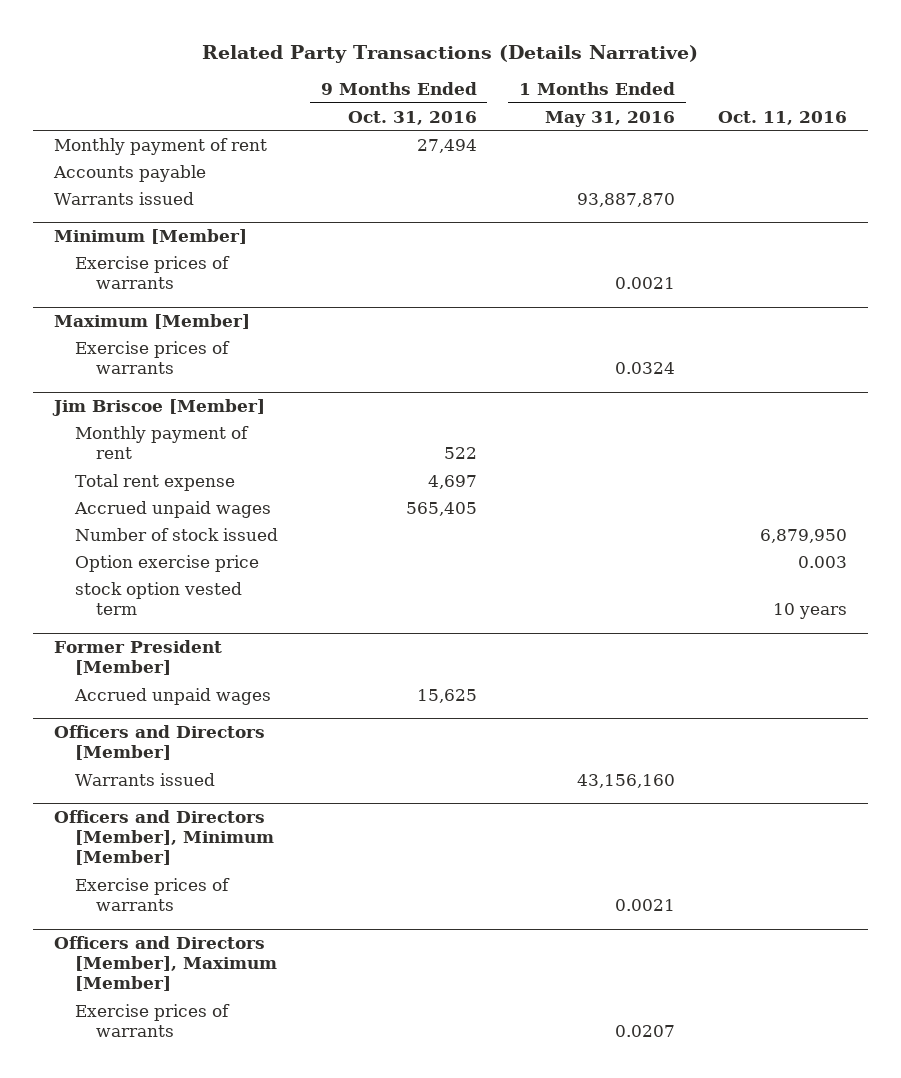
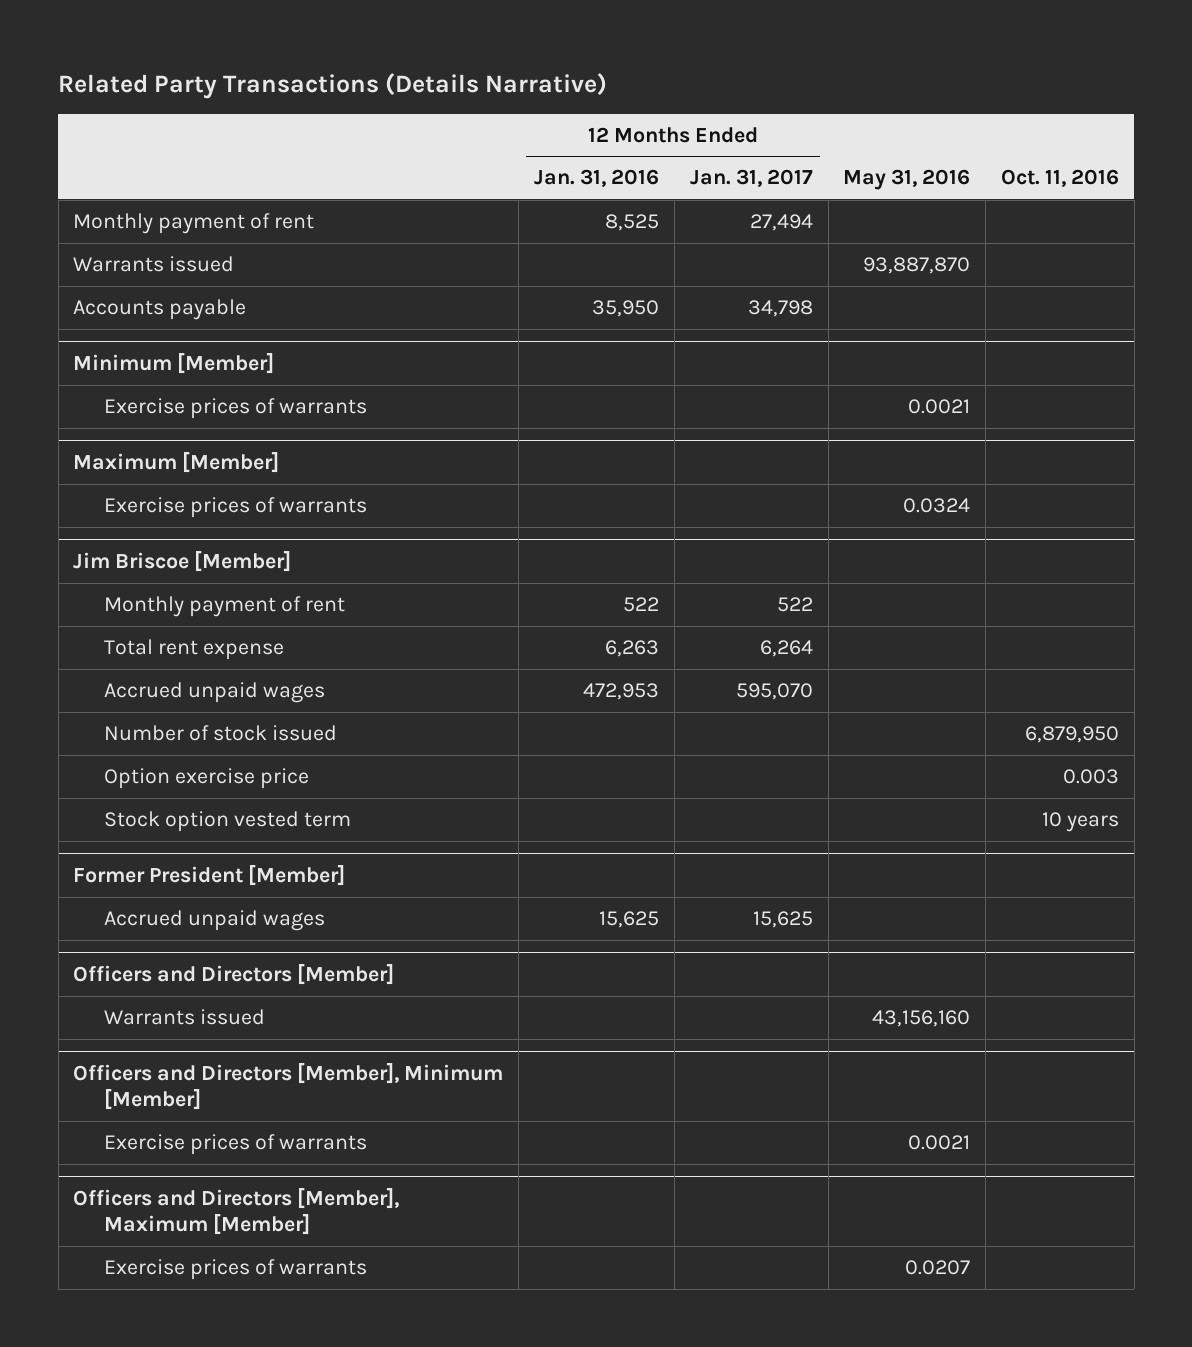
- | 9 Months Ended Oct. 31, 2016 | 1 Months Ended May 31, 2016 | Oct. 11, 2016
+ | 12 Months Ended Jan. 31, 2016 | 12 Months Ended Jan. 31, 2017 | May 31, 2016 | Oct. 11, 2016
moved down: Accounts payable | 35,950 | 34,798 | |
@ Jim Briscoe [Member]
- stock option vested term | | | 10 years
+ Stock option vested term | | | | 10 years

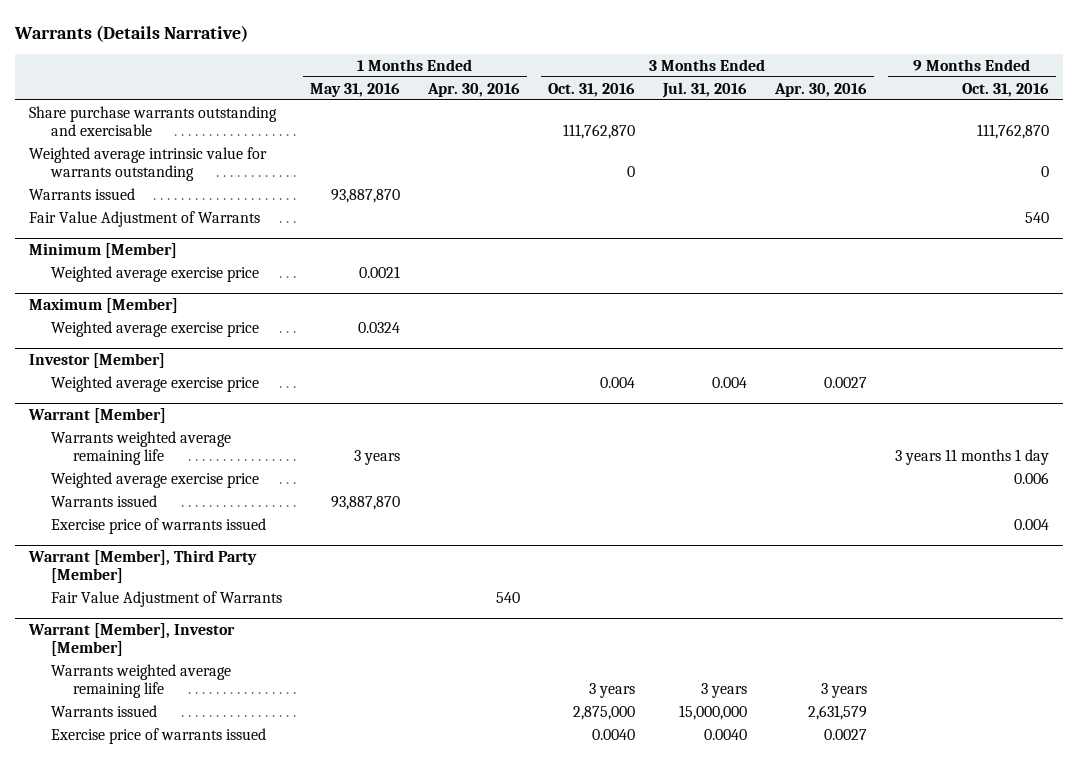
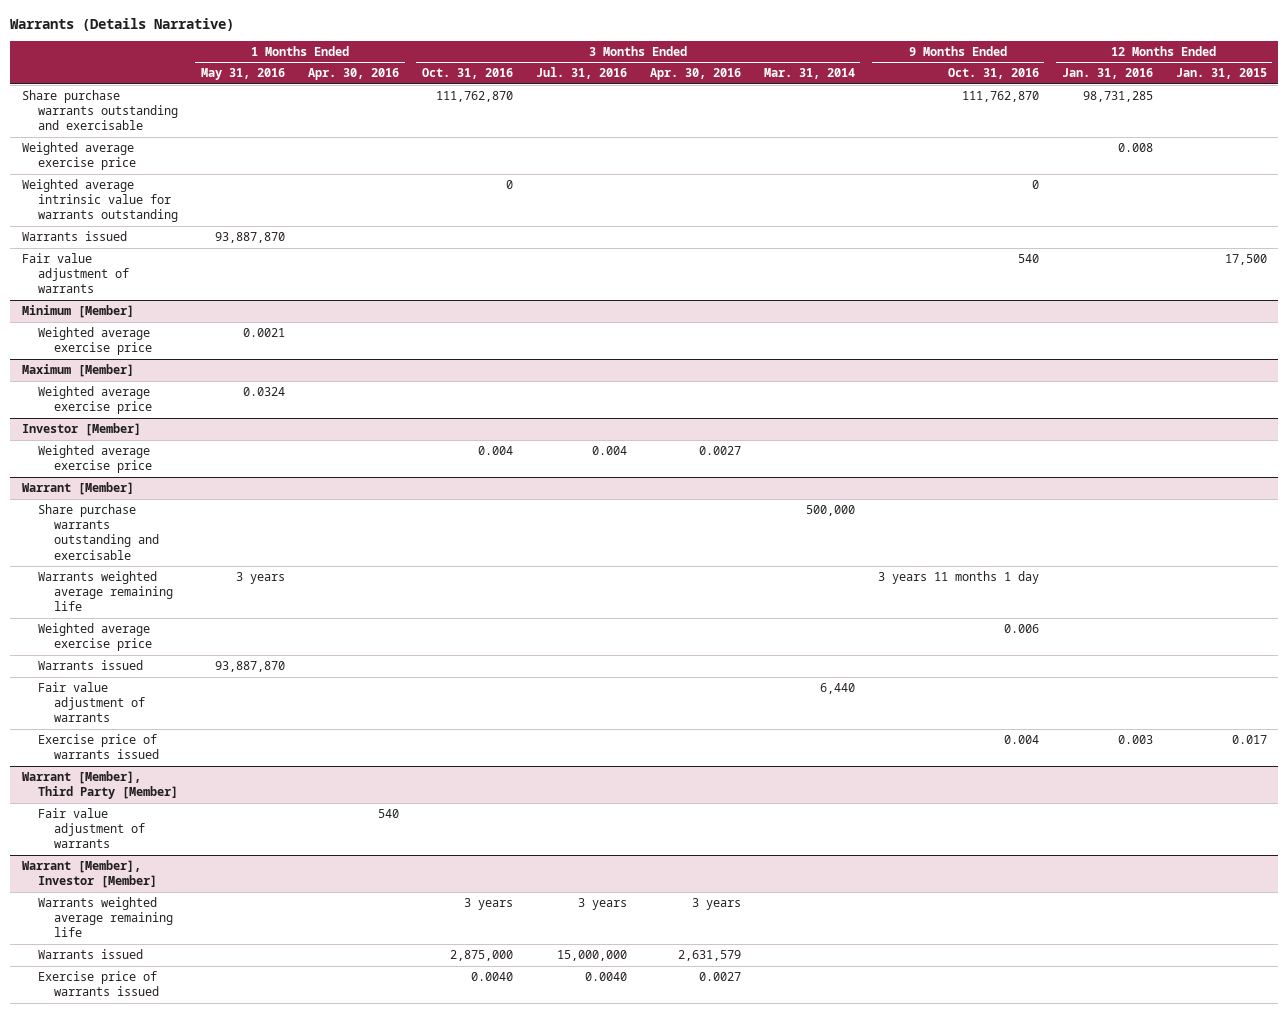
- | 1 Months Ended May 31, 2016 | 1 Months Ended Apr. 30, 2016 | 3 Months Ended Oct. 31, 2016 | 3 Months Ended Jul. 31, 2016 | 3 Months Ended Apr. 30, 2016 | 9 Months Ended Oct. 31, 2016
+ | 1 Months Ended May 31, 2016 | 1 Months Ended Apr. 30, 2016 | 3 Months Ended Oct. 31, 2016 | 3 Months Ended Jul. 31, 2016 | 3 Months Ended Apr. 30, 2016 | 3 Months Ended Mar. 31, 2014 | 9 Months Ended Oct. 31, 2016 | 12 Months Ended Jan. 31, 2016 | 12 Months Ended Jan. 31, 2015
+ Weighted average exercise price | | | | | | | | 0.008 |
- Fair Value Adjustment of Warrants | | | | | | 540
+ Fair value adjustment of warrants | | | | | | | 540 | | 17,500
@ Warrant [Member]
+ Share purchase warrants outstanding and exercisable | | | | | | 500,000 | | |
+ Fair value adjustment of warrants | | | | | | 6,440 | | |
@ Warrant [Member], Third Party [Member]
- Fair Value Adjustment of Warrants | | 540 | | | |
+ Fair value adjustment of warrants | | 540 | | | | | | |

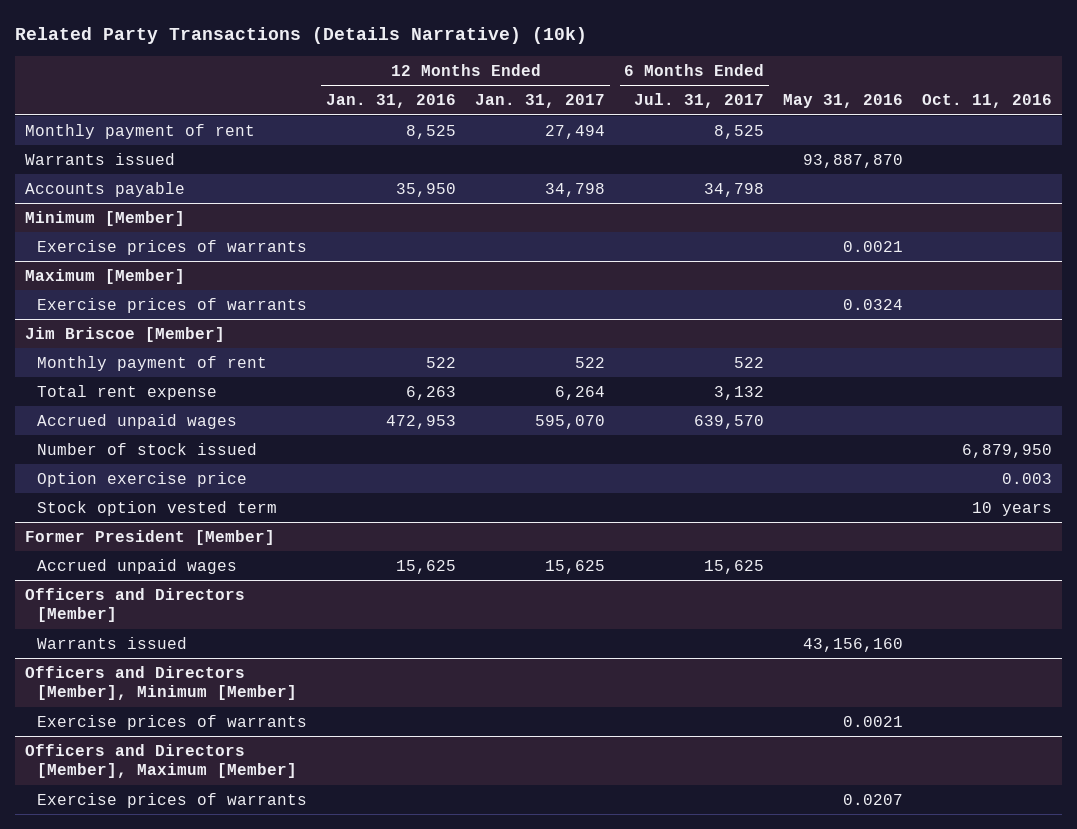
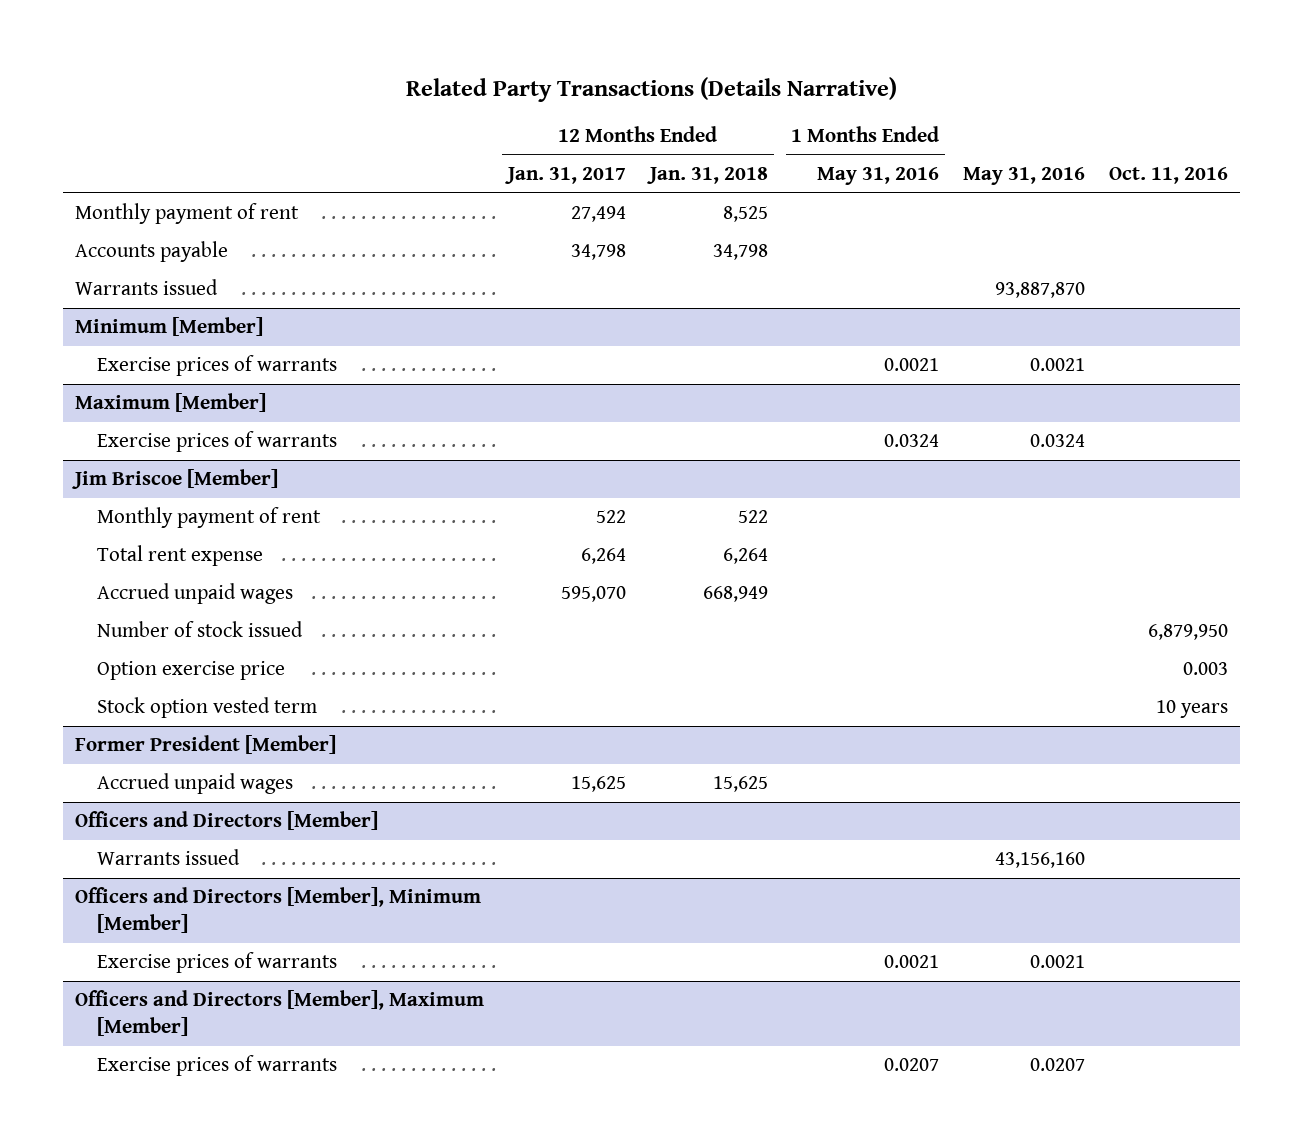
- Related Party Transactions (Details Narrative) (10k)
+ Related Party Transactions (Details Narrative)
- | 12 Months Ended Jan. 31, 2016 | 12 Months Ended Jan. 31, 2017 | 6 Months Ended Jul. 31, 2017 | May 31, 2016 | Oct. 11, 2016
+ | 12 Months Ended Jan. 31, 2017 | 12 Months Ended Jan. 31, 2018 | 1 Months Ended May 31, 2016 | May 31, 2016 | Oct. 11, 2016
moved down: Warrants issued | | | | 93,887,870 |

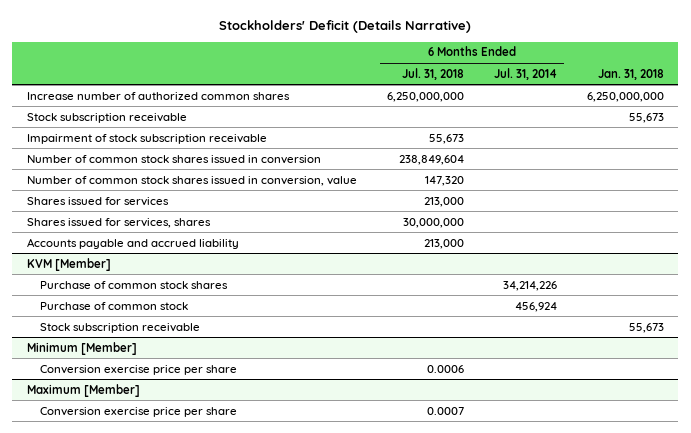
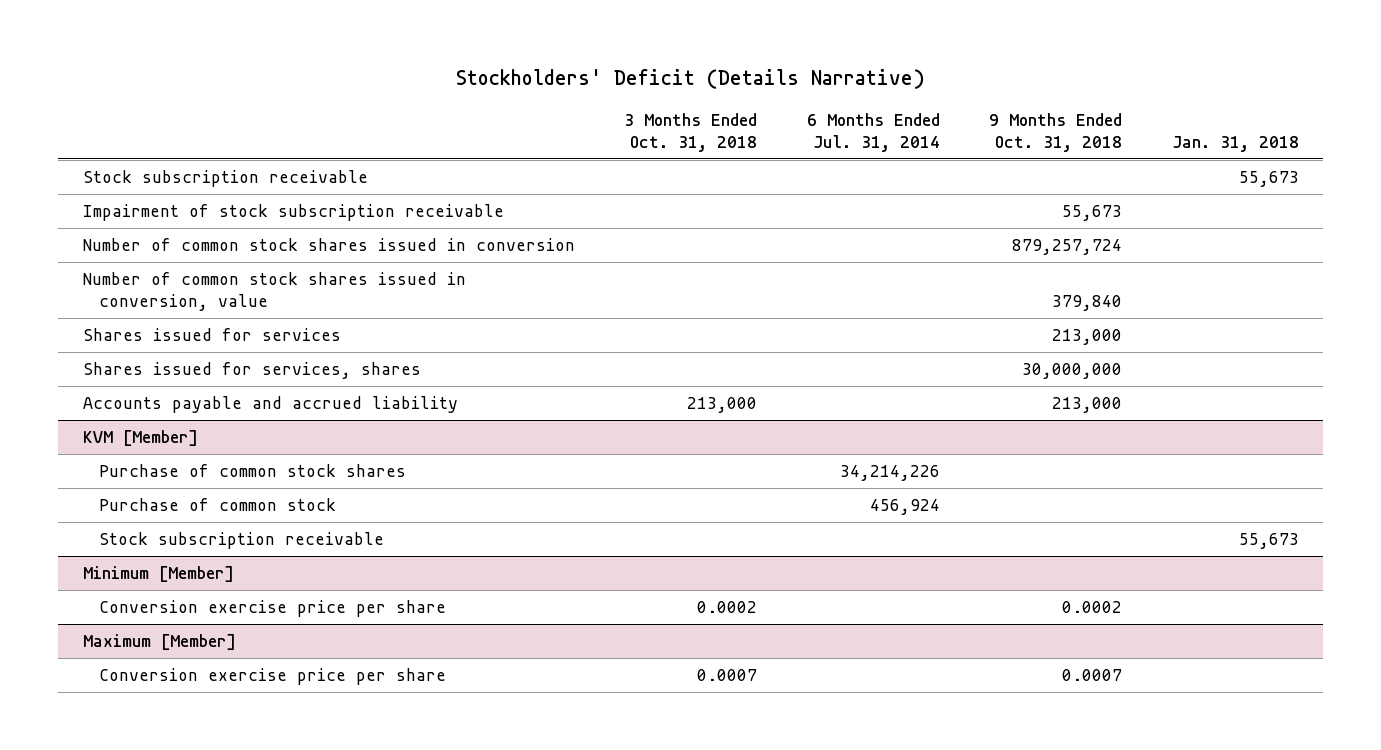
- | 6 Months Ended Jul. 31, 2018 | 6 Months Ended Jul. 31, 2014 | Jan. 31, 2018
+ | 3 Months Ended Oct. 31, 2018 | 6 Months Ended Jul. 31, 2014 | 9 Months Ended Oct. 31, 2018 | Jan. 31, 2018
- Increase number of authorized common shares | 6,250,000,000 | | 6,250,000,000

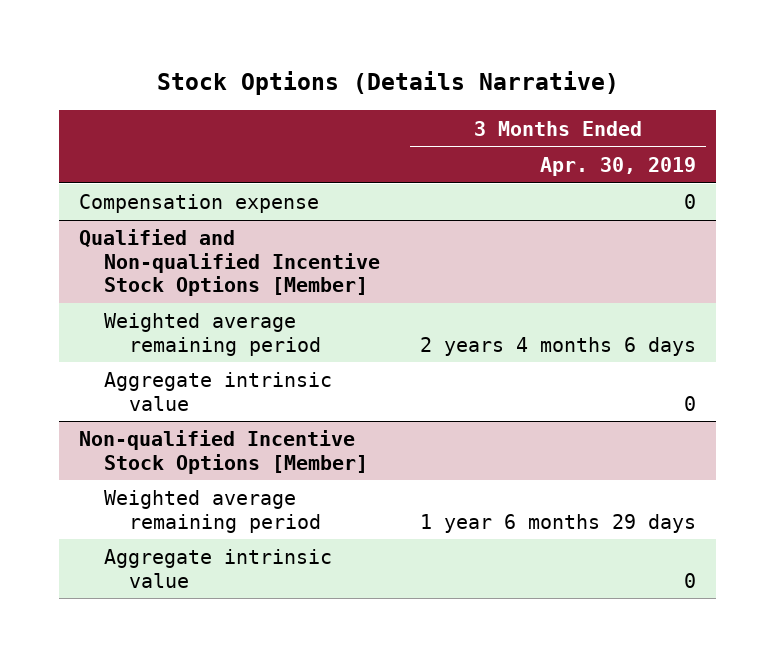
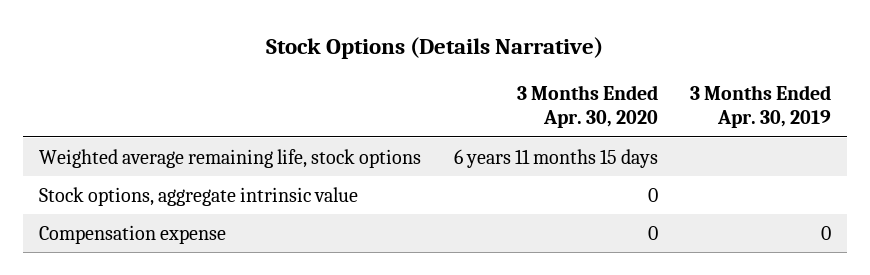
- | 3 Months Ended Apr. 30, 2019
+ | 3 Months Ended Apr. 30, 2020 | 3 Months Ended Apr. 30, 2019
+ Weighted average remaining life, stock options | 6 years 11 months 15 days |
+ Stock options, aggregate intrinsic value | 0 |
- Qualified and Non-qualified Incentive Stock Options [Member]
- Weighted average remaining period | 2 years 4 months 6 days
- Aggregate intrinsic value | 0
- Non-qualified Incentive Stock Options [Member]
- Weighted average remaining period | 1 year 6 months 29 days
- Aggregate intrinsic value | 0

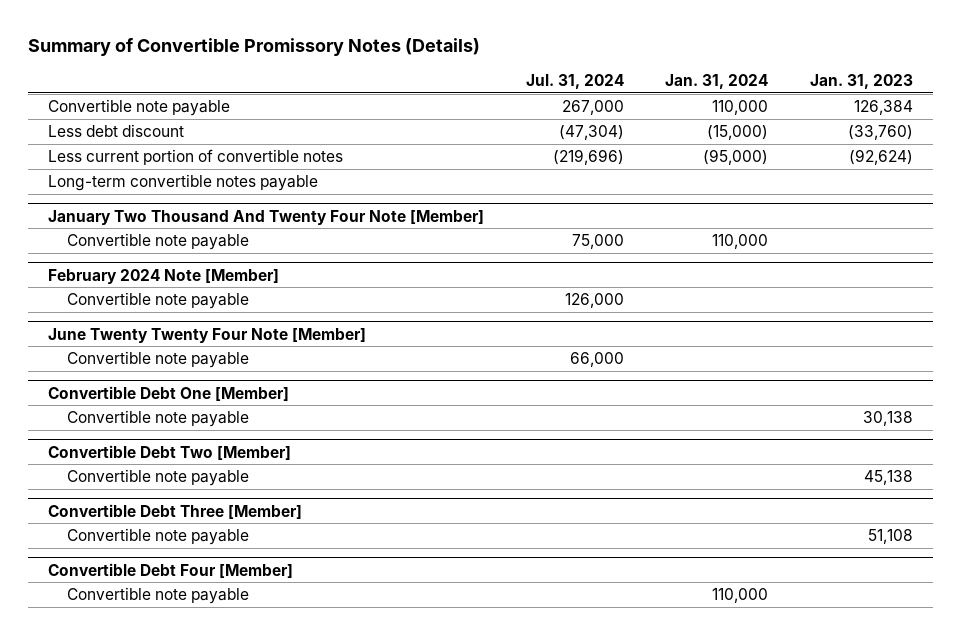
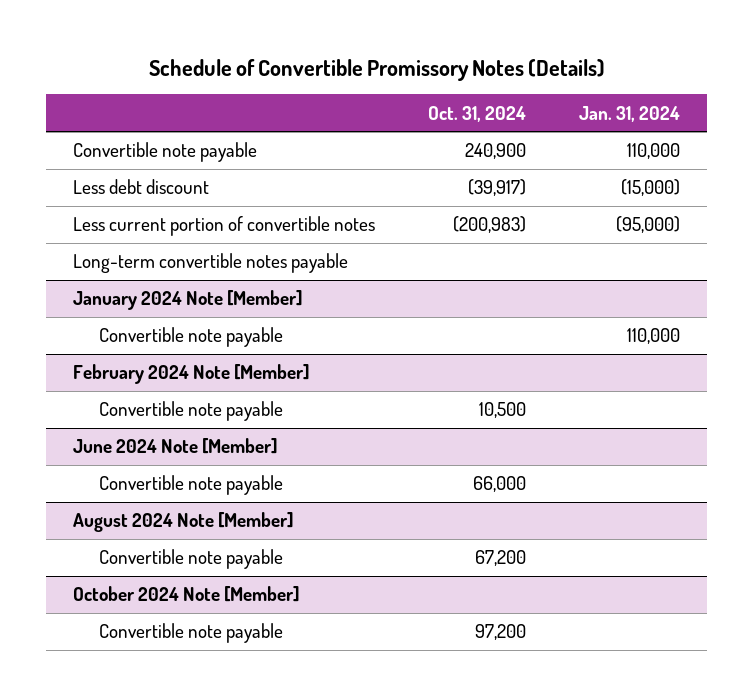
- Summary of Convertible Promissory Notes (Details)
+ Schedule of Convertible Promissory Notes (Details)
- | Jul. 31, 2024 | Jan. 31, 2024 | Jan. 31, 2023
+ | Oct. 31, 2024 | Jan. 31, 2024
- January Two Thousand And Twenty Four Note [Member]
+ January 2024 Note [Member]
- June Twenty Twenty Four Note [Member]
+ June 2024 Note [Member]
- Convertible Debt One [Member]
- Convertible note payable | | | 30,138
- Convertible Debt Two [Member]
- Convertible note payable | | | 45,138
- Convertible Debt Three [Member]
- Convertible note payable | | | 51,108
- Convertible Debt Four [Member]
- Convertible note payable | | 110,000 |
+ August 2024 Note [Member]
+ Convertible note payable | 67,200 |
+ October 2024 Note [Member]
+ Convertible note payable | 97,200 |

